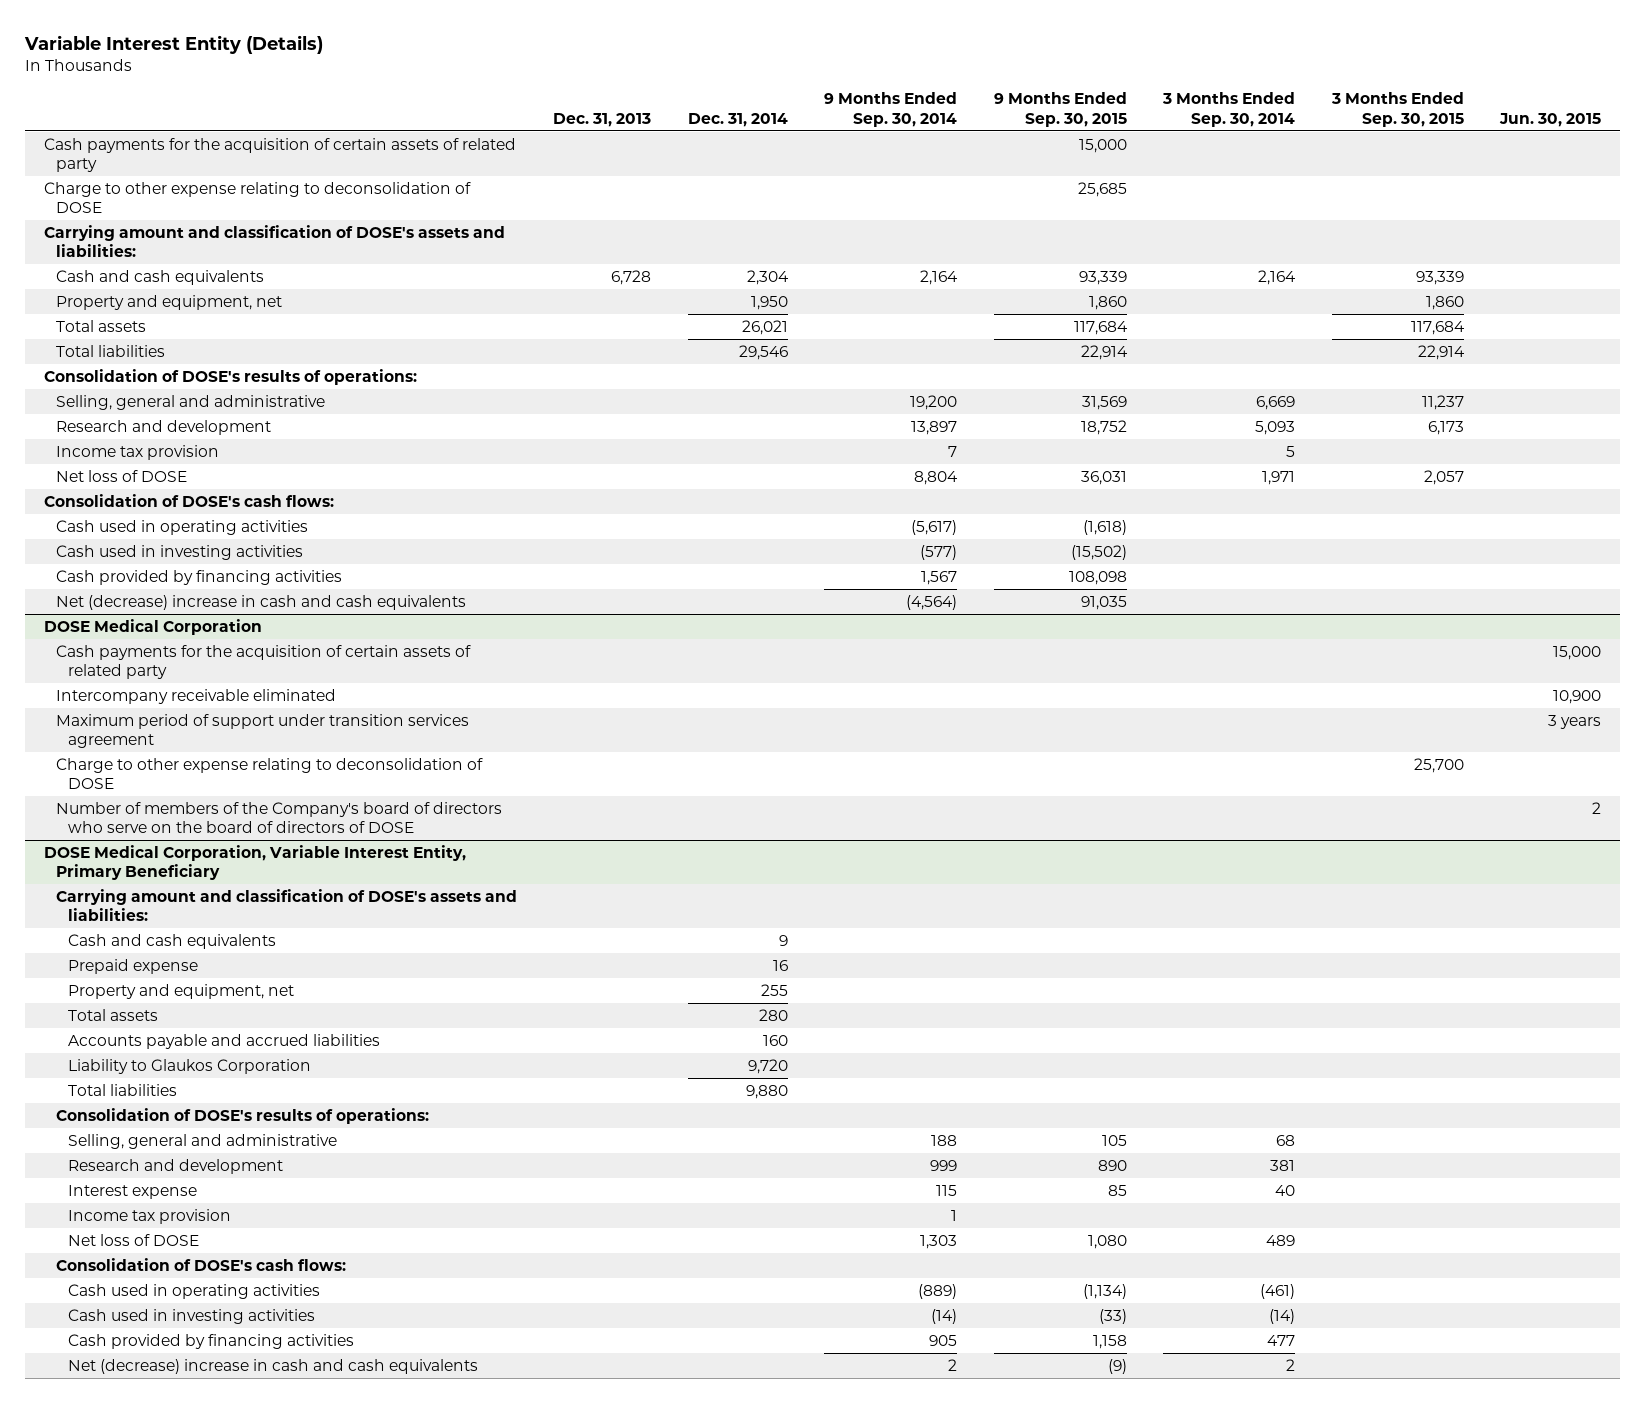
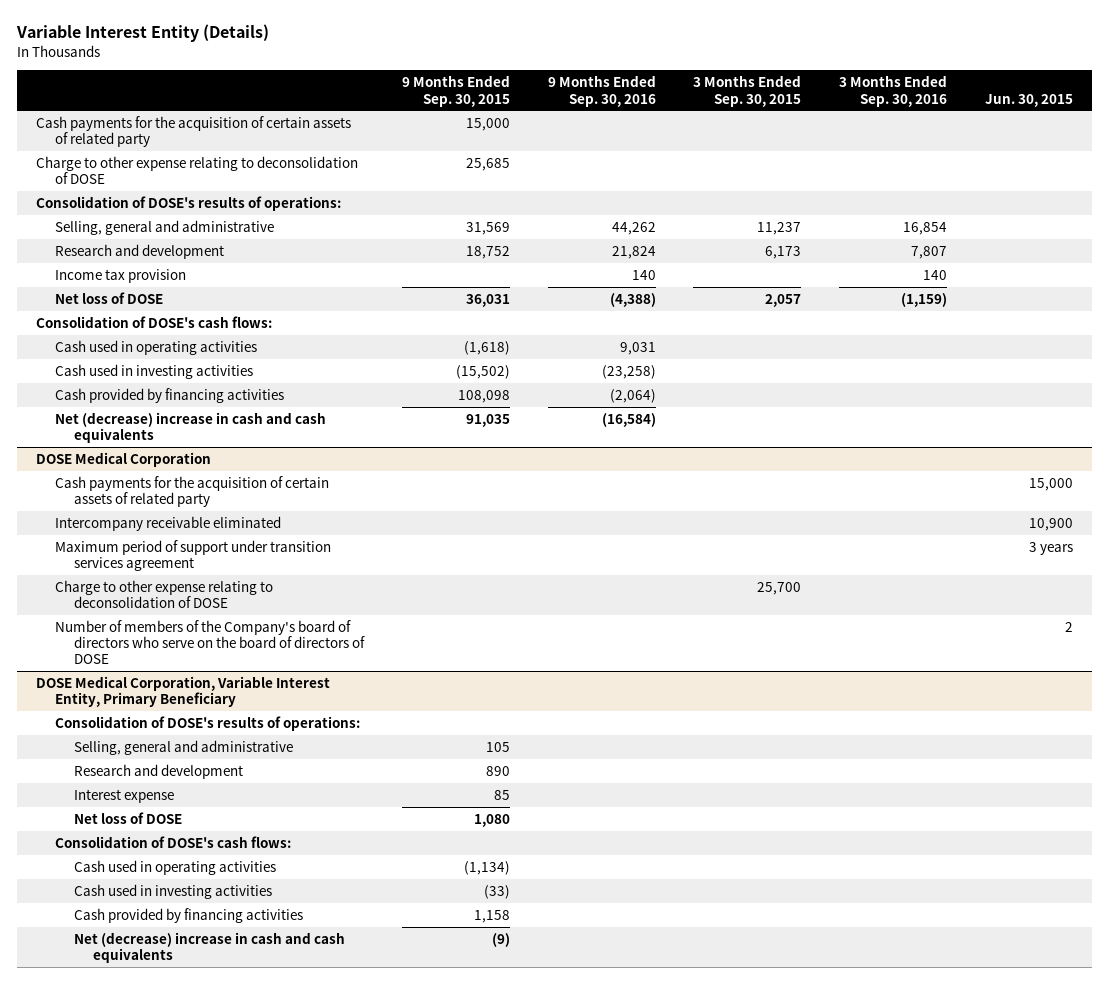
- | Dec. 31, 2013 | Dec. 31, 2014 | 9 Months Ended Sep. 30, 2014 | 9 Months Ended Sep. 30, 2015 | 3 Months Ended Sep. 30, 2014 | 3 Months Ended Sep. 30, 2015 | Jun. 30, 2015
+ | 9 Months Ended Sep. 30, 2015 | 9 Months Ended Sep. 30, 2016 | 3 Months Ended Sep. 30, 2015 | 3 Months Ended Sep. 30, 2016 | Jun. 30, 2015
- Carrying amount and classification of DOSE's assets and liabilities:
- Cash and cash equivalents | 6,728 | 2,304 | 2,164 | 93,339 | 2,164 | 93,339 |
- Property and equipment, net | | 1,950 | | 1,860 | | 1,860 |
- Total assets | | 26,021 | | 117,684 | | 117,684 |
- Total liabilities | | 29,546 | | 22,914 | | 22,914 |
@ DOSE Medical Corporation, Variable Interest Entity, Primary Beneficiary
- Carrying amount and classification of DOSE's assets and liabilities:
- Cash and cash equivalents | | 9 | | | | |
- Prepaid expense | | 16 | | | | |
- Property and equipment, net | | 255 | | | | |
- Total assets | | 280 | | | | |
- Accounts payable and accrued liabilities | | 160 | | | | |
- Liability to Glaukos Corporation | | 9,720 | | | | |
- Total liabilities | | 9,880 | | | | |
- Income tax provision | | | 1 | | | |

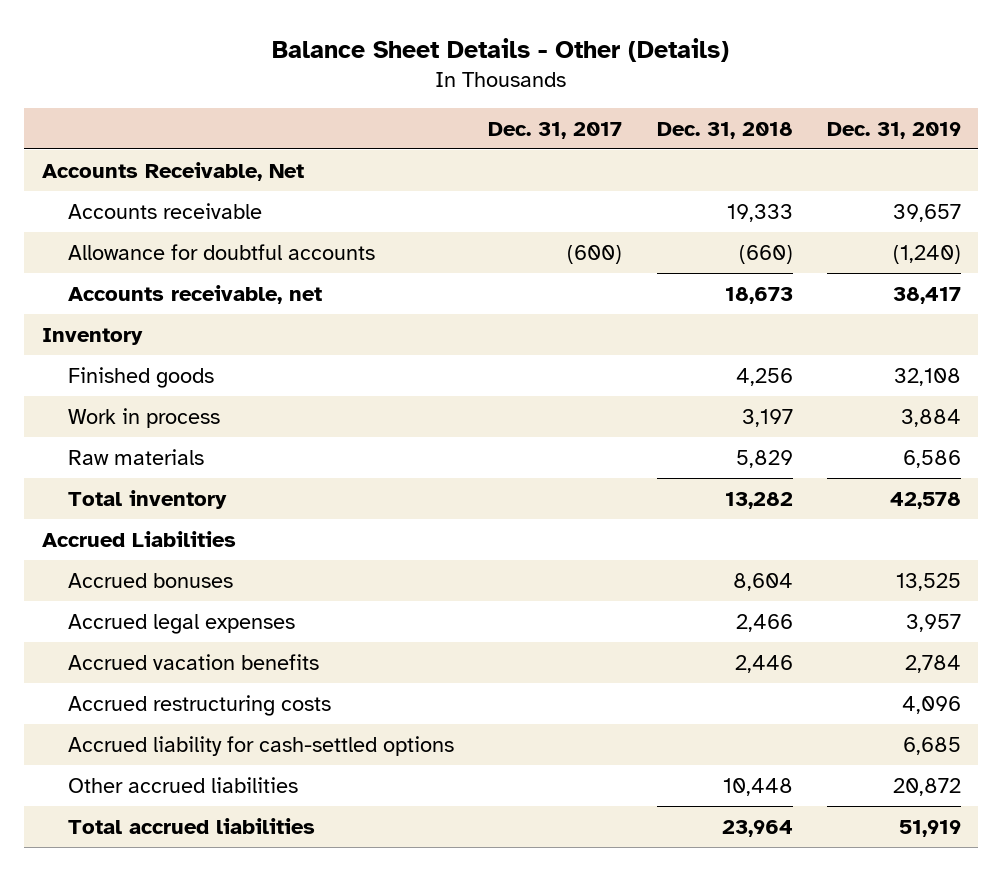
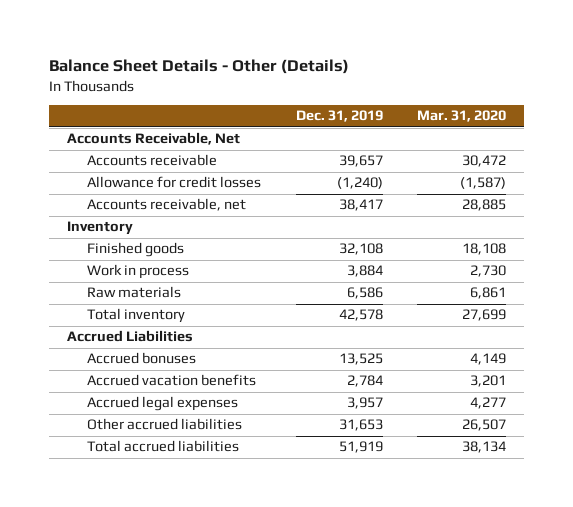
- | Dec. 31, 2017 | Dec. 31, 2018 | Dec. 31, 2019
+ | Dec. 31, 2019 | Mar. 31, 2020
- Allowance for doubtful accounts | (600) | (660) | (1,240)
+ Allowance for credit losses | (1,240) | (1,587)
- Accrued restructuring costs | | | 4,096
- Accrued liability for cash-settled options | | | 6,685
- Other accrued liabilities | | 10,448 | 20,872
moved down: Accrued legal expenses | 3,957 | 4,277
+ Other accrued liabilities | 31,653 | 26,507

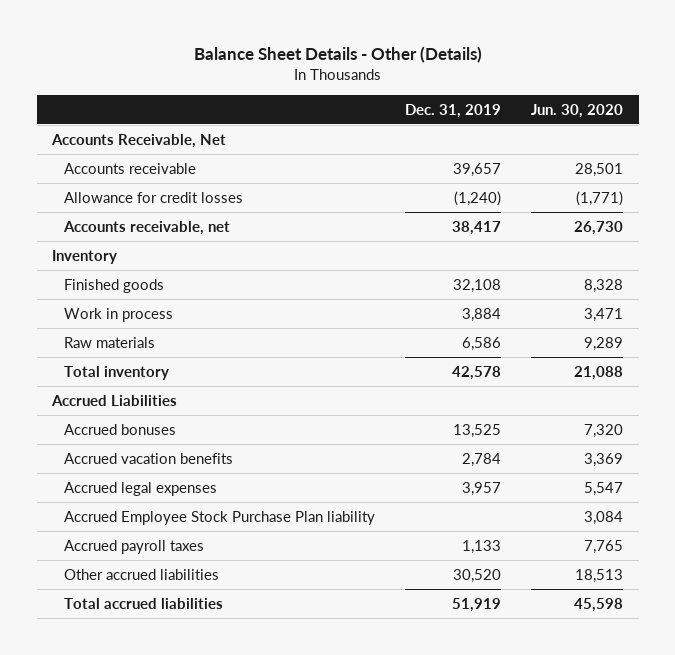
- | Dec. 31, 2019 | Mar. 31, 2020
+ | Dec. 31, 2019 | Jun. 30, 2020
- Other accrued liabilities | 31,653 | 26,507
+ Accrued Employee Stock Purchase Plan liability | | 3,084
+ Accrued payroll taxes | 1,133 | 7,765
+ Other accrued liabilities | 30,520 | 18,513

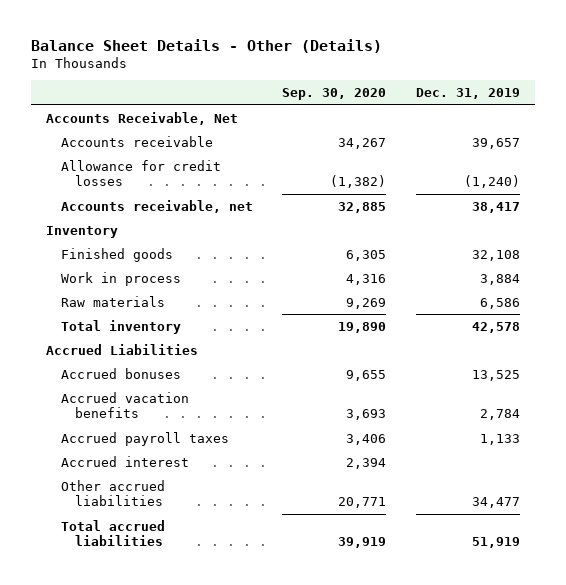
- | Dec. 31, 2019 | Jun. 30, 2020
+ | Sep. 30, 2020 | Dec. 31, 2019
- Accrued legal expenses | 3,957 | 5,547
- Accrued Employee Stock Purchase Plan liability | | 3,084
- Other accrued liabilities | 30,520 | 18,513
+ Accrued interest | 2,394 |
+ Other accrued liabilities | 20,771 | 34,477

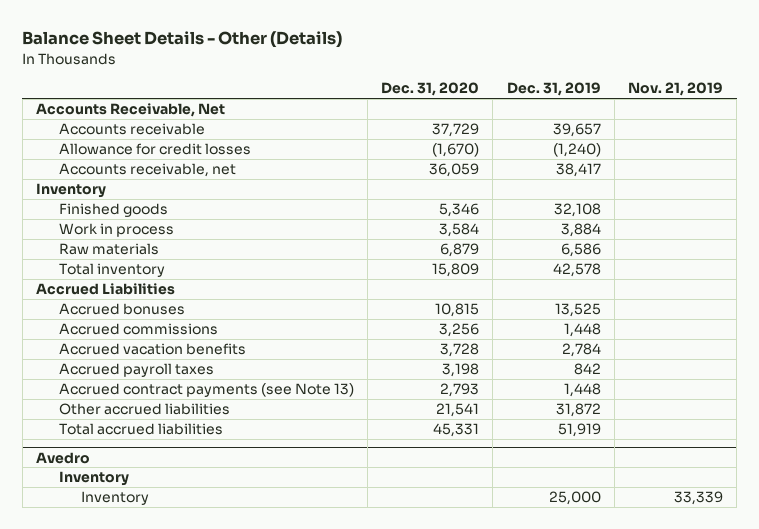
- | Sep. 30, 2020 | Dec. 31, 2019
+ | Dec. 31, 2020 | Dec. 31, 2019 | Nov. 21, 2019
+ Accrued commissions | 3,256 | 1,448 |
- Accrued payroll taxes | 3,406 | 1,133
- Accrued interest | 2,394 |
- Other accrued liabilities | 20,771 | 34,477
+ Accrued payroll taxes | 3,198 | 842 |
+ Accrued contract payments (see Note 13) | 2,793 | 1,448 |
+ Other accrued liabilities | 21,541 | 31,872 |
+ Avedro
+ Inventory
+ Inventory | | 25,000 | 33,339

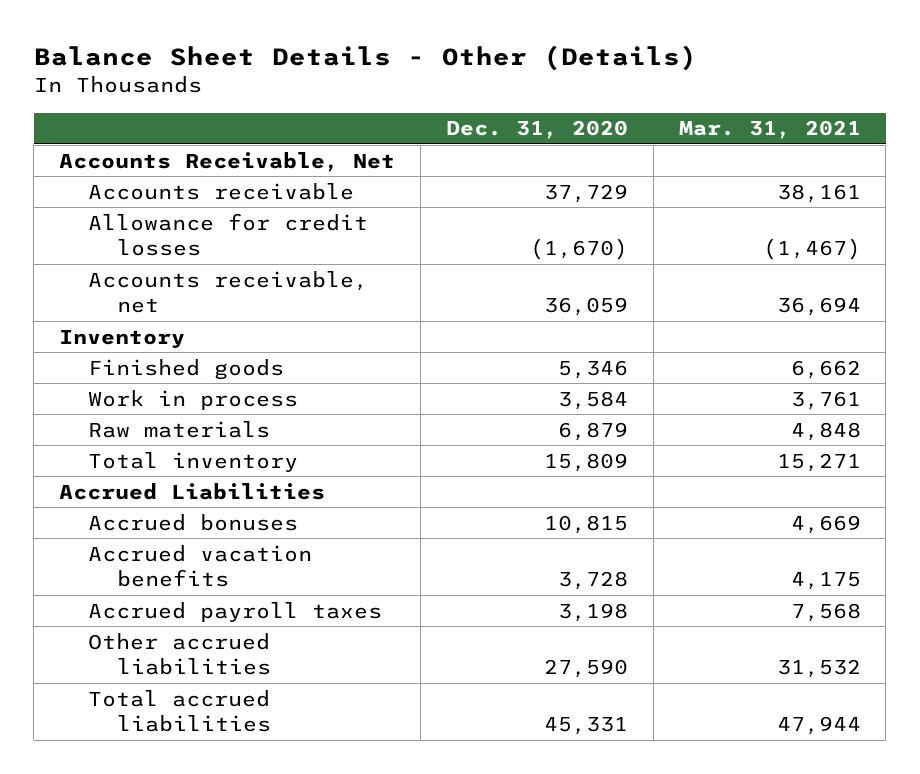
- | Dec. 31, 2020 | Dec. 31, 2019 | Nov. 21, 2019
+ | Dec. 31, 2020 | Mar. 31, 2021
- Accrued commissions | 3,256 | 1,448 |
- Accrued contract payments (see Note 13) | 2,793 | 1,448 |
- Other accrued liabilities | 21,541 | 31,872 |
+ Other accrued liabilities | 27,590 | 31,532
- Avedro
- Inventory
- Inventory | | 25,000 | 33,339

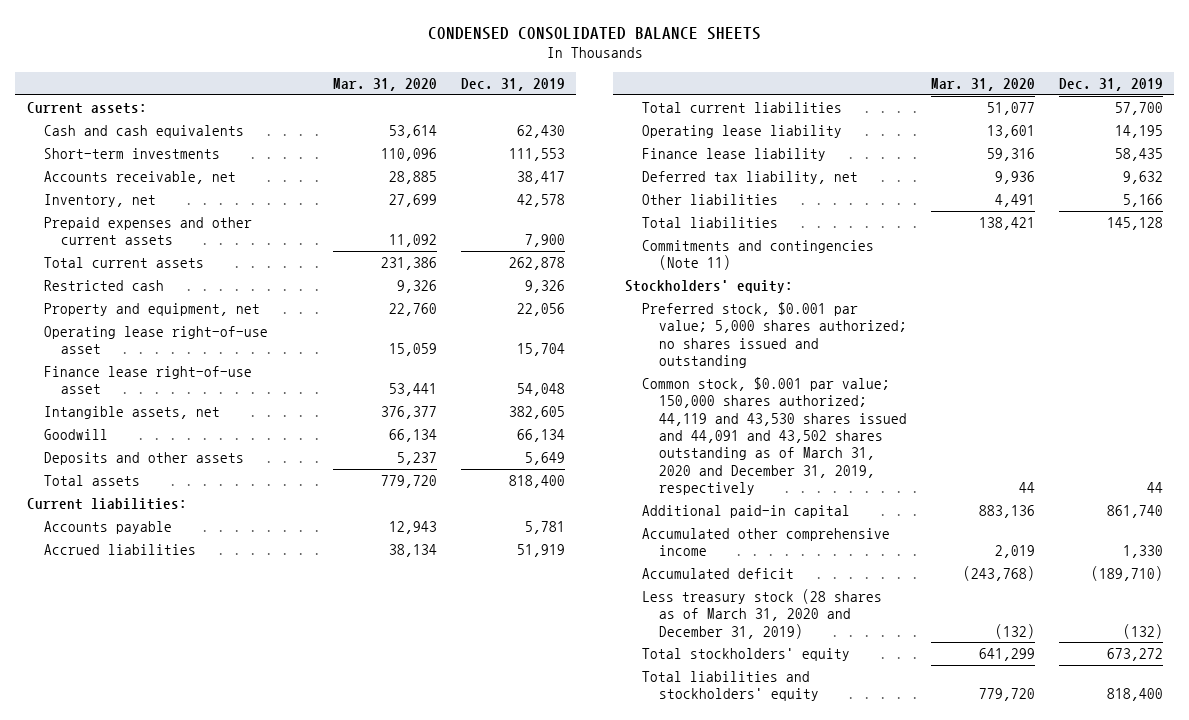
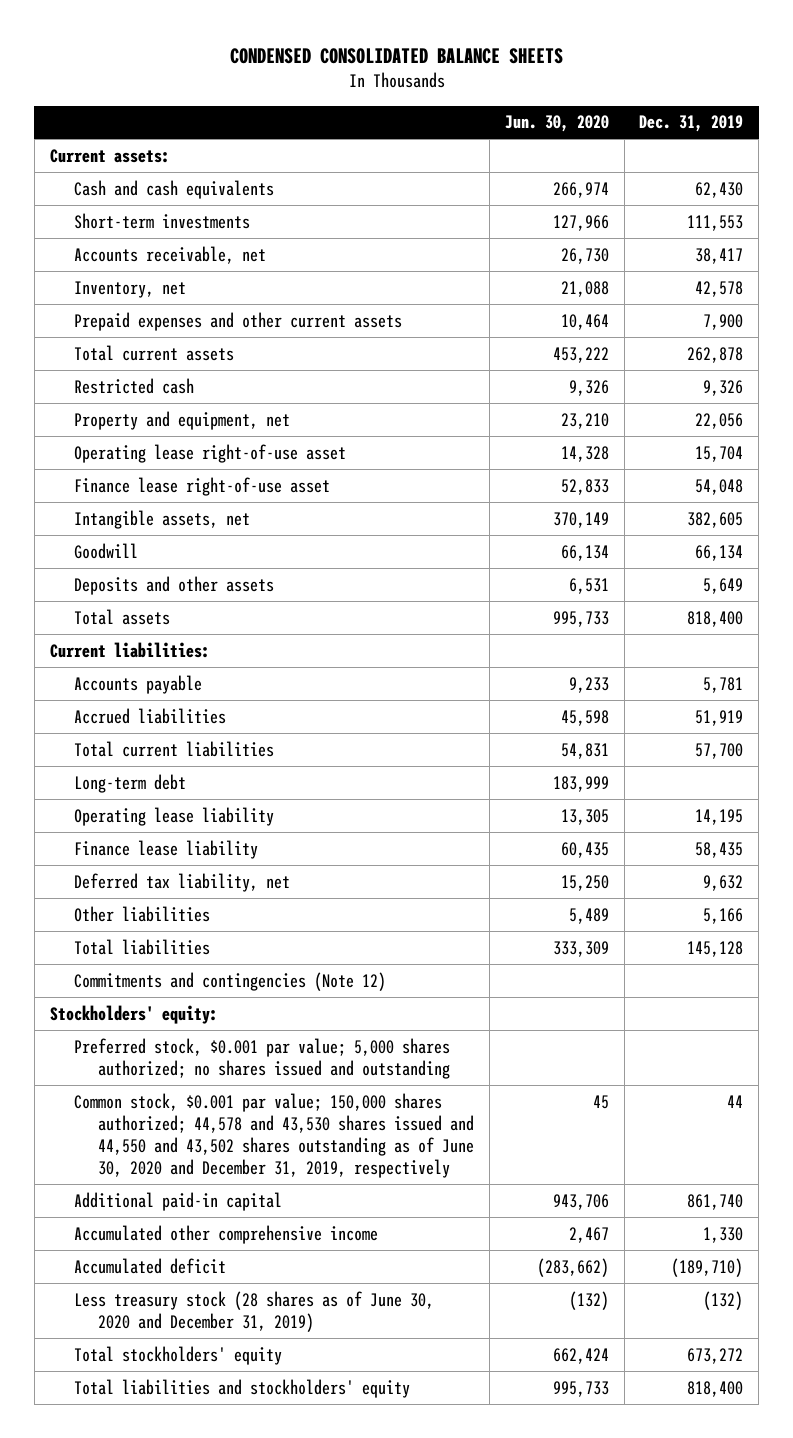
- | Mar. 31, 2020 | Dec. 31, 2019
+ | Jun. 30, 2020 | Dec. 31, 2019
+ Long-term debt | 183,999 |
- Commitments and contingencies (Note 11)
+ Commitments and contingencies (Note 12)
- Common stock, $0.001 par value; 150,000 shares authorized; 44,119 and 43,530 shares issued and 44,091 and 43,502 shares outstanding as of March 31, 2020 and December 31, 2019, respectively | 44 | 44
+ Common stock, $0.001 par value; 150,000 shares authorized; 44,578 and 43,530 shares issued and 44,550 and 43,502 shares outstanding as of June 30, 2020 and December 31, 2019, respectively | 45 | 44
- Less treasury stock (28 shares as of March 31, 2020 and December 31, 2019) | (132) | (132)
+ Less treasury stock (28 shares as of June 30, 2020 and December 31, 2019) | (132) | (132)

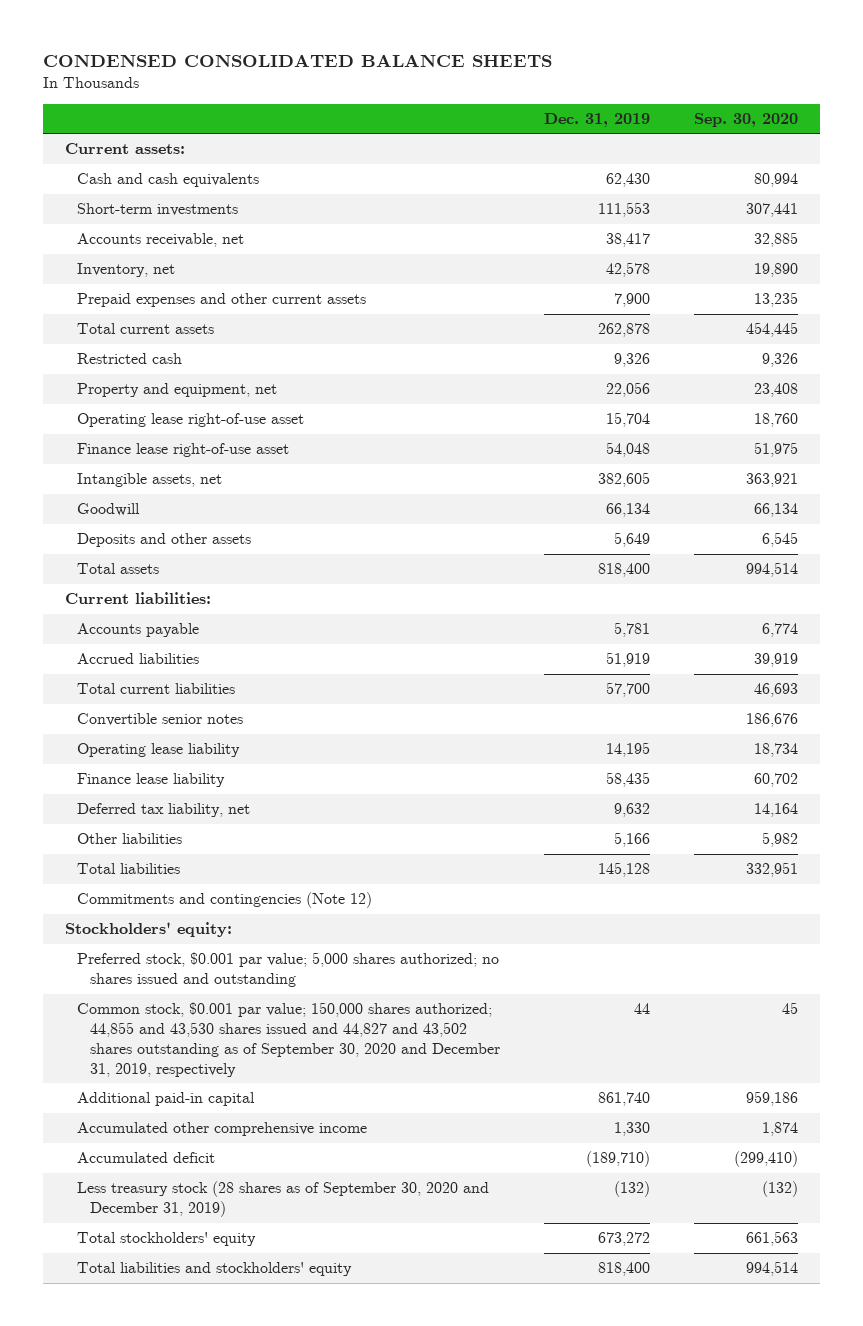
- | Jun. 30, 2020 | Dec. 31, 2019
+ | Dec. 31, 2019 | Sep. 30, 2020
- Long-term debt | 183,999 |
+ Convertible senior notes | | 186,676
- Common stock, $0.001 par value; 150,000 shares authorized; 44,578 and 43,530 shares issued and 44,550 and 43,502 shares outstanding as of June 30, 2020 and December 31, 2019, respectively | 45 | 44
+ Common stock, $0.001 par value; 150,000 shares authorized; 44,855 and 43,530 shares issued and 44,827 and 43,502 shares outstanding as of September 30, 2020 and December 31, 2019, respectively | 44 | 45
- Less treasury stock (28 shares as of June 30, 2020 and December 31, 2019) | (132) | (132)
+ Less treasury stock (28 shares as of September 30, 2020 and December 31, 2019) | (132) | (132)

